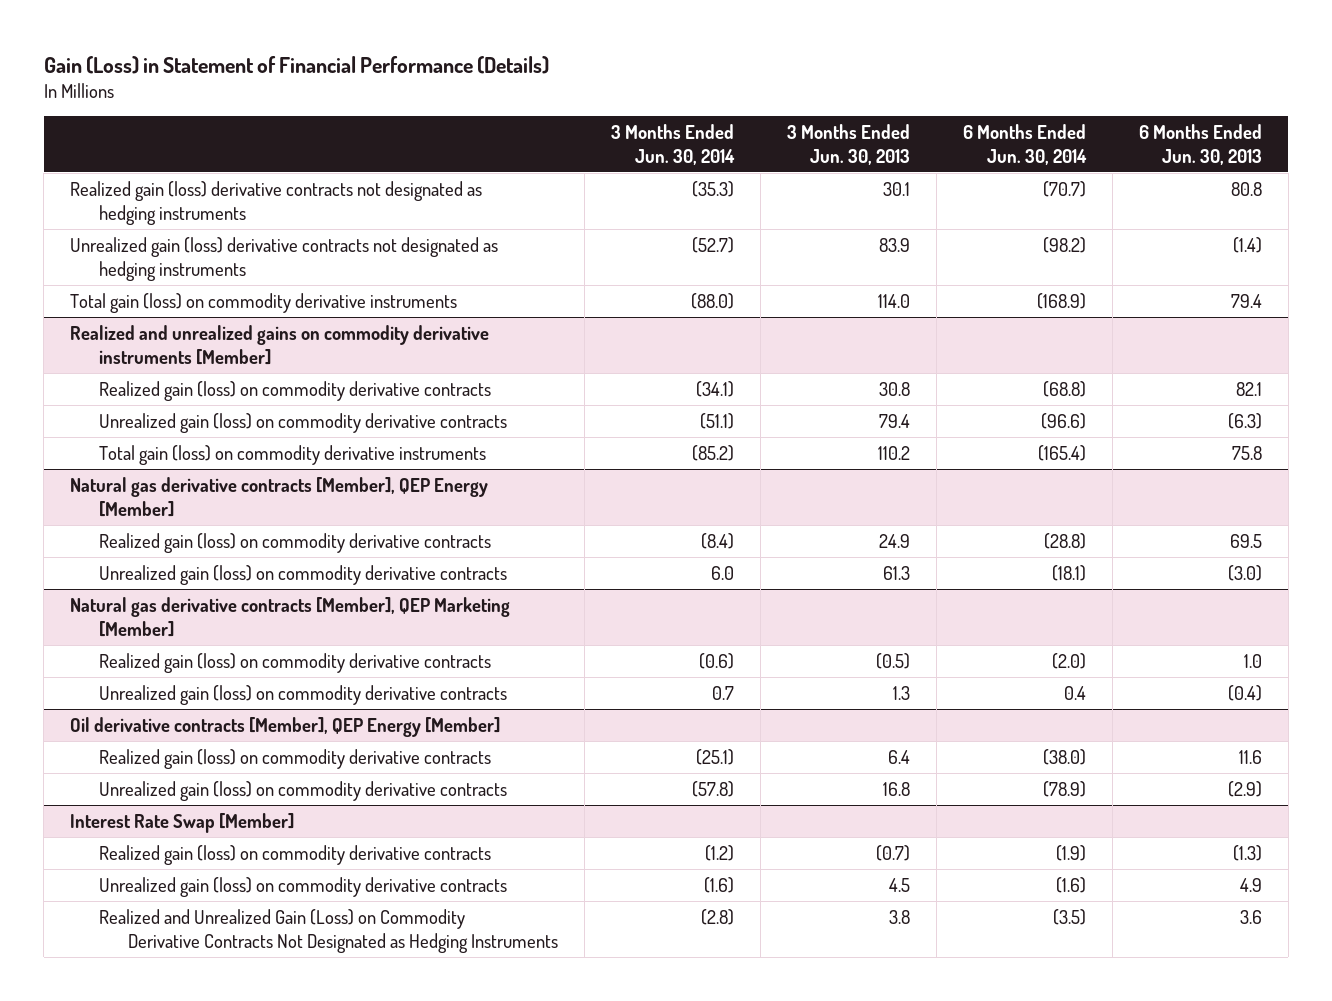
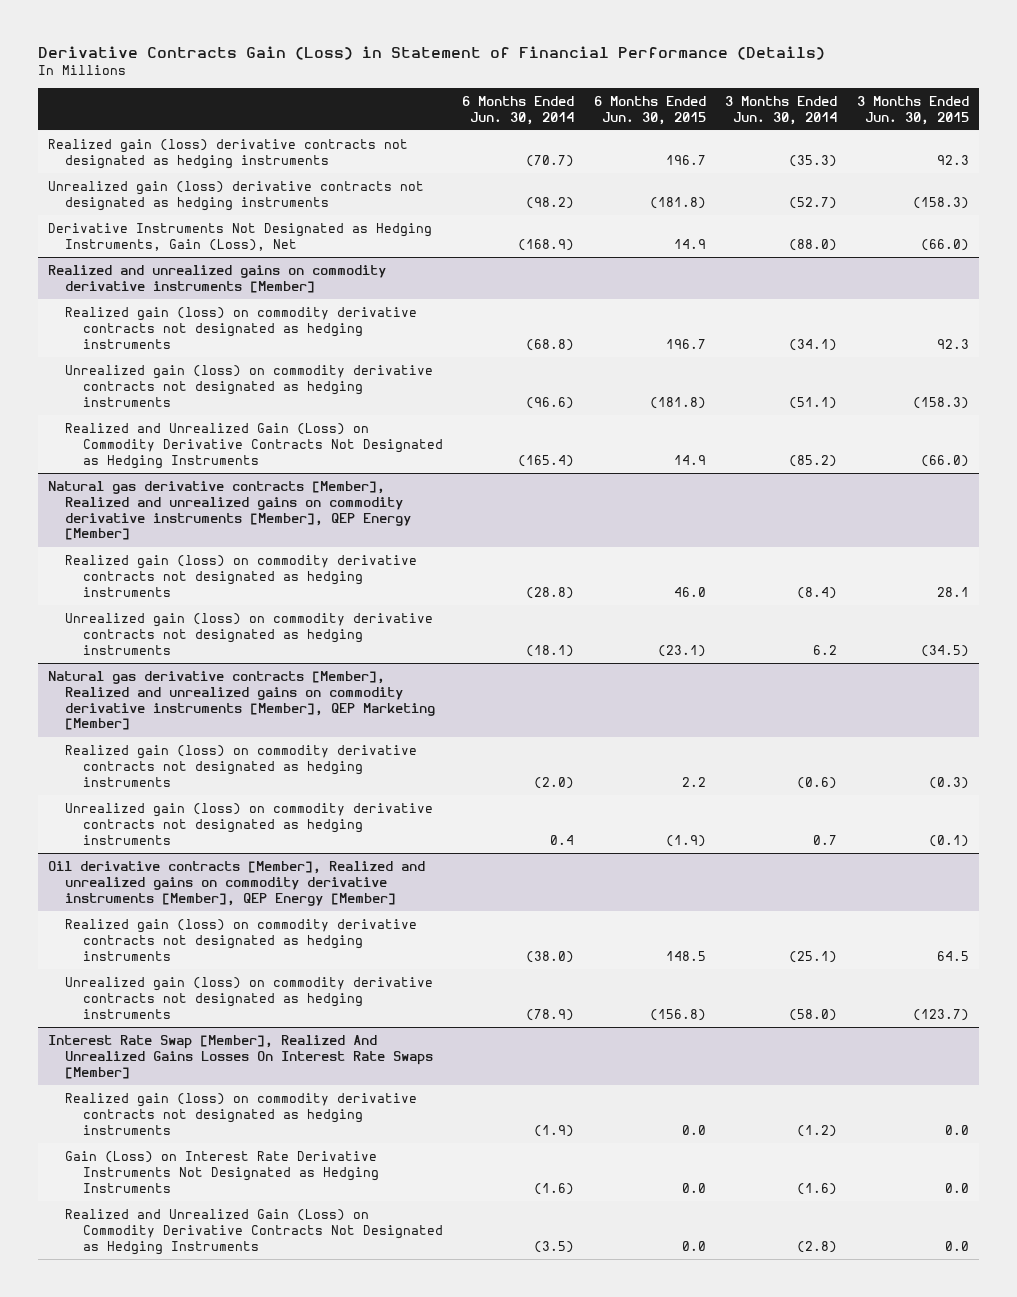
- Gain (Loss) in Statement of Financial Performance (Details)
+ Derivative Contracts Gain (Loss) in Statement of Financial Performance (Details)
- | 3 Months Ended Jun. 30, 2014 | 3 Months Ended Jun. 30, 2013 | 6 Months Ended Jun. 30, 2014 | 6 Months Ended Jun. 30, 2013
+ | 6 Months Ended Jun. 30, 2014 | 6 Months Ended Jun. 30, 2015 | 3 Months Ended Jun. 30, 2014 | 3 Months Ended Jun. 30, 2015
- Total gain (loss) on commodity derivative instruments | (88.0) | 114.0 | (168.9) | 79.4
+ Derivative Instruments Not Designated as Hedging Instruments, Gain (Loss), Net | (168.9) | 14.9 | (88.0) | (66.0)
@ Realized and unrealized gains on commodity derivative instruments [Member]
- Realized gain (loss) on commodity derivative contracts | (34.1) | 30.8 | (68.8) | 82.1
- Unrealized gain (loss) on commodity derivative contracts | (51.1) | 79.4 | (96.6) | (6.3)
- Total gain (loss) on commodity derivative instruments | (85.2) | 110.2 | (165.4) | 75.8
- Natural gas derivative contracts [Member], QEP Energy [Member]
- Realized gain (loss) on commodity derivative contracts | (8.4) | 24.9 | (28.8) | 69.5
- Unrealized gain (loss) on commodity derivative contracts | 6.0 | 61.3 | (18.1) | (3.0)
- Natural gas derivative contracts [Member], QEP Marketing [Member]
- Realized gain (loss) on commodity derivative contracts | (0.6) | (0.5) | (2.0) | 1.0
- Unrealized gain (loss) on commodity derivative contracts | 0.7 | 1.3 | 0.4 | (0.4)
- Oil derivative contracts [Member], QEP Energy [Member]
- Realized gain (loss) on commodity derivative contracts | (25.1) | 6.4 | (38.0) | 11.6
- Unrealized gain (loss) on commodity derivative contracts | (57.8) | 16.8 | (78.9) | (2.9)
- Interest Rate Swap [Member]
- Realized gain (loss) on commodity derivative contracts | (1.2) | (0.7) | (1.9) | (1.3)
- Unrealized gain (loss) on commodity derivative contracts | (1.6) | 4.5 | (1.6) | 4.9
@ Realized and unrealized gains on commodity derivative instruments [Member]
+ Realized gain (loss) on commodity derivative contracts not designated as hedging instruments | (68.8) | 196.7 | (34.1) | 92.3
+ Unrealized gain (loss) on commodity derivative contracts not designated as hedging instruments | (96.6) | (181.8) | (51.1) | (158.3)
+ Realized and Unrealized Gain (Loss) on Commodity Derivative Contracts Not Designated as Hedging Instruments | (165.4) | 14.9 | (85.2) | (66.0)
+ Natural gas derivative contracts [Member], Realized and unrealized gains on commodity derivative instruments [Member], QEP Energy [Member]
+ Realized gain (loss) on commodity derivative contracts not designated as hedging instruments | (28.8) | 46.0 | (8.4) | 28.1
+ Unrealized gain (loss) on commodity derivative contracts not designated as hedging instruments | (18.1) | (23.1) | 6.2 | (34.5)
+ Natural gas derivative contracts [Member], Realized and unrealized gains on commodity derivative instruments [Member], QEP Marketing [Member]
+ Realized gain (loss) on commodity derivative contracts not designated as hedging instruments | (2.0) | 2.2 | (0.6) | (0.3)
+ Unrealized gain (loss) on commodity derivative contracts not designated as hedging instruments | 0.4 | (1.9) | 0.7 | (0.1)
+ Oil derivative contracts [Member], Realized and unrealized gains on commodity derivative instruments [Member], QEP Energy [Member]
+ Realized gain (loss) on commodity derivative contracts not designated as hedging instruments | (38.0) | 148.5 | (25.1) | 64.5
+ Unrealized gain (loss) on commodity derivative contracts not designated as hedging instruments | (78.9) | (156.8) | (58.0) | (123.7)
+ Interest Rate Swap [Member], Realized And Unrealized Gains Losses On Interest Rate Swaps [Member]
+ Realized gain (loss) on commodity derivative contracts not designated as hedging instruments | (1.9) | 0.0 | (1.2) | 0.0
+ Gain (Loss) on Interest Rate Derivative Instruments Not Designated as Hedging Instruments | (1.6) | 0.0 | (1.6) | 0.0

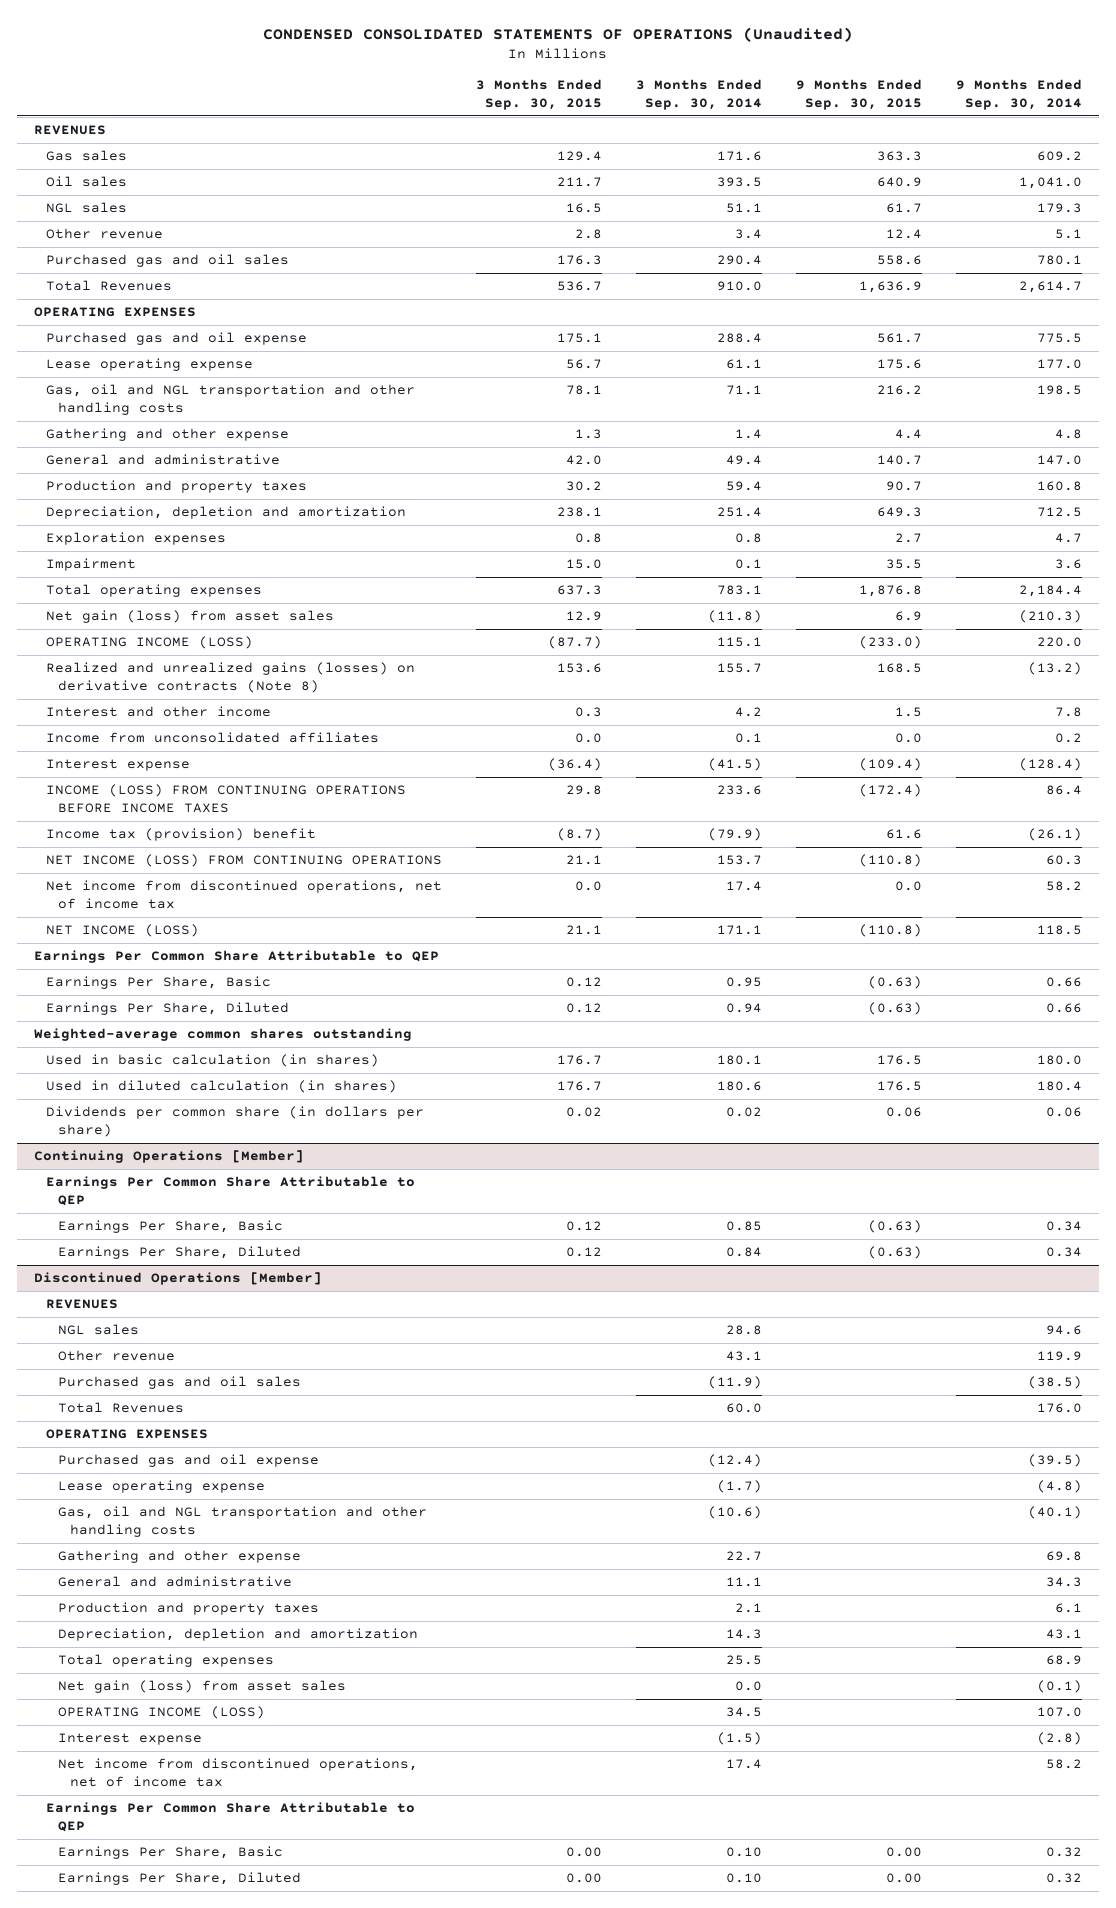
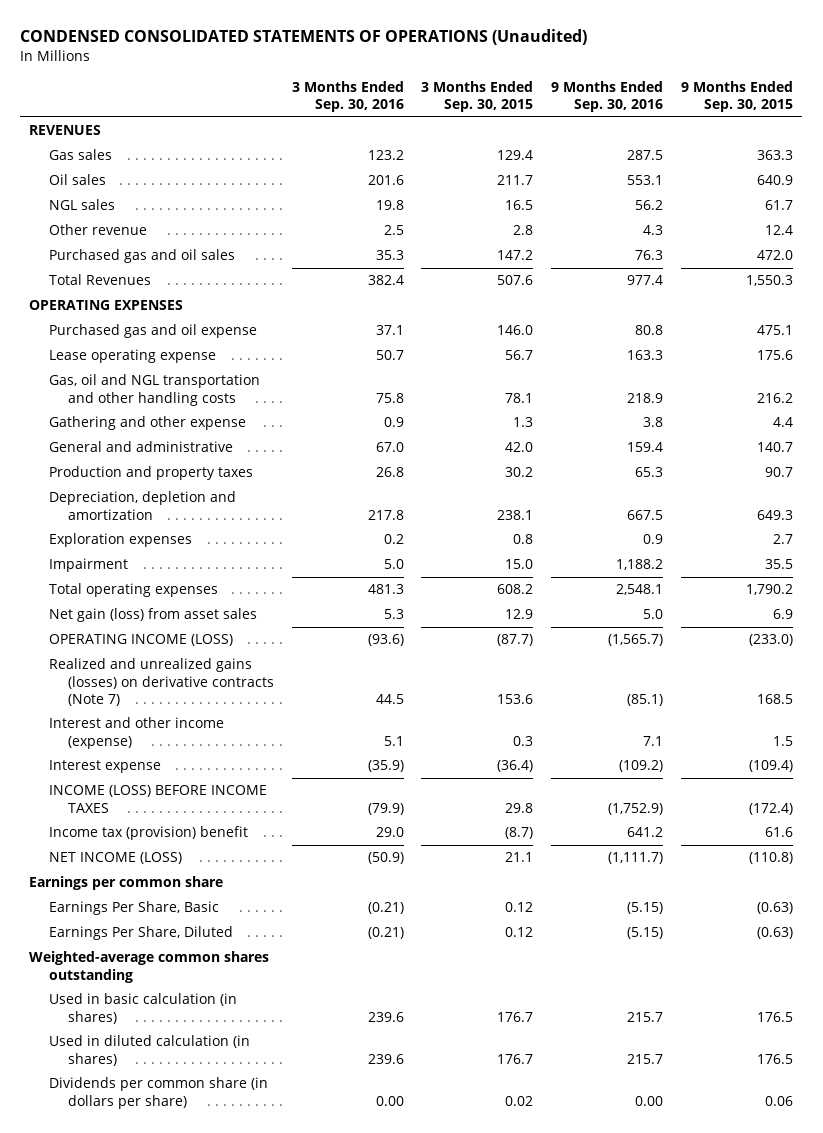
- | 3 Months Ended Sep. 30, 2015 | 3 Months Ended Sep. 30, 2014 | 9 Months Ended Sep. 30, 2015 | 9 Months Ended Sep. 30, 2014
+ | 3 Months Ended Sep. 30, 2016 | 3 Months Ended Sep. 30, 2015 | 9 Months Ended Sep. 30, 2016 | 9 Months Ended Sep. 30, 2015
- Purchased gas and oil sales | 176.3 | 290.4 | 558.6 | 780.1
- Total Revenues | 536.7 | 910.0 | 1,636.9 | 2,614.7
+ Purchased gas and oil sales | 35.3 | 147.2 | 76.3 | 472.0
+ Total Revenues | 382.4 | 507.6 | 977.4 | 1,550.3
- Purchased gas and oil expense | 175.1 | 288.4 | 561.7 | 775.5
+ Purchased gas and oil expense | 37.1 | 146.0 | 80.8 | 475.1
- Total operating expenses | 637.3 | 783.1 | 1,876.8 | 2,184.4
+ Total operating expenses | 481.3 | 608.2 | 2,548.1 | 1,790.2
- Realized and unrealized gains (losses) on derivative contracts (Note 8) | 153.6 | 155.7 | 168.5 | (13.2)
- Interest and other income | 0.3 | 4.2 | 1.5 | 7.8
- Income from unconsolidated affiliates | 0.0 | 0.1 | 0.0 | 0.2
+ Realized and unrealized gains (losses) on derivative contracts (Note 7) | 44.5 | 153.6 | (85.1) | 168.5
+ Interest and other income (expense) | 5.1 | 0.3 | 7.1 | 1.5
- INCOME (LOSS) FROM CONTINUING OPERATIONS BEFORE INCOME TAXES | 29.8 | 233.6 | (172.4) | 86.4
+ INCOME (LOSS) BEFORE INCOME TAXES | (79.9) | 29.8 | (1,752.9) | (172.4)
- NET INCOME (LOSS) FROM CONTINUING OPERATIONS | 21.1 | 153.7 | (110.8) | 60.3
- Net income from discontinued operations, net of income tax | 0.0 | 17.4 | 0.0 | 58.2
- Earnings Per Common Share Attributable to QEP
+ Earnings per common share
- Continuing Operations [Member]
- Earnings Per Common Share Attributable to QEP
- Earnings Per Share, Basic | 0.12 | 0.85 | (0.63) | 0.34
- Earnings Per Share, Diluted | 0.12 | 0.84 | (0.63) | 0.34
- Discontinued Operations [Member]
- REVENUES
- NGL sales | | 28.8 | | 94.6
- Other revenue | | 43.1 | | 119.9
- Purchased gas and oil sales | | (11.9) | | (38.5)
- Total Revenues | | 60.0 | | 176.0
- OPERATING EXPENSES
- Purchased gas and oil expense | | (12.4) | | (39.5)
- Lease operating expense | | (1.7) | | (4.8)
- Gas, oil and NGL transportation and other handling costs | | (10.6) | | (40.1)
- Gathering and other expense | | 22.7 | | 69.8
- General and administrative | | 11.1 | | 34.3
- Production and property taxes | | 2.1 | | 6.1
- Depreciation, depletion and amortization | | 14.3 | | 43.1
- Total operating expenses | | 25.5 | | 68.9
- Net gain (loss) from asset sales | | 0.0 | | (0.1)
- OPERATING INCOME (LOSS) | | 34.5 | | 107.0
- Interest expense | | (1.5) | | (2.8)
- Net income from discontinued operations, net of income tax | | 17.4 | | 58.2
- Earnings Per Common Share Attributable to QEP
- Earnings Per Share, Basic | 0.00 | 0.10 | 0.00 | 0.32
- Earnings Per Share, Diluted | 0.00 | 0.10 | 0.00 | 0.32

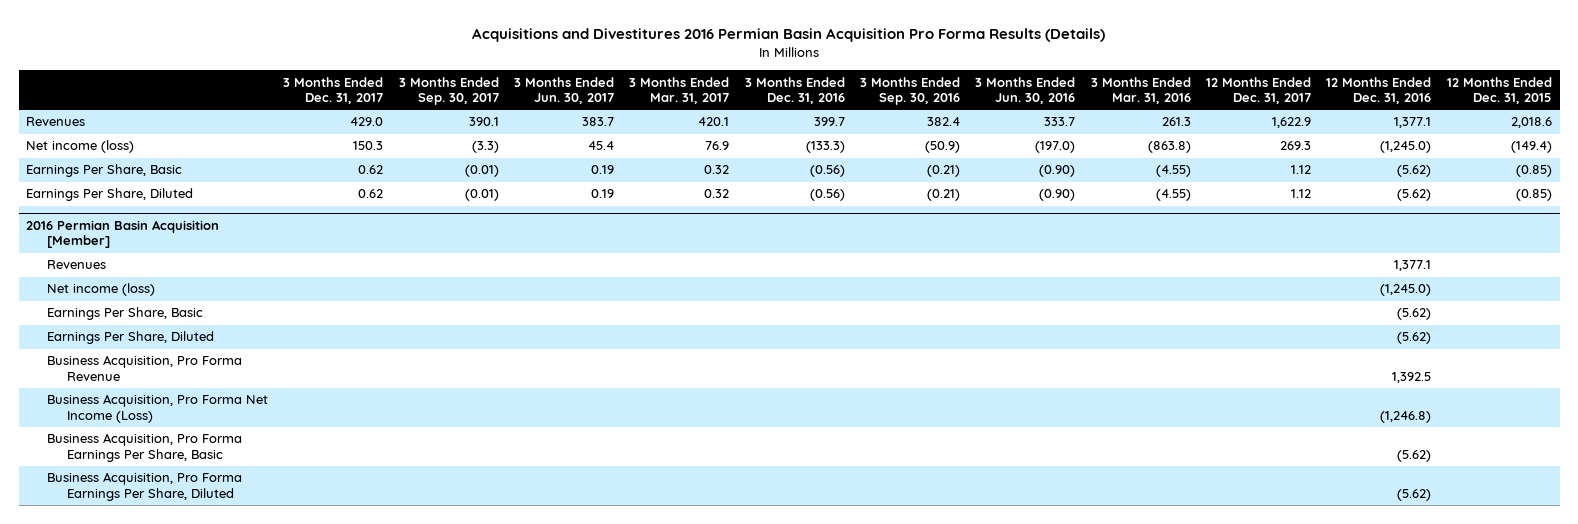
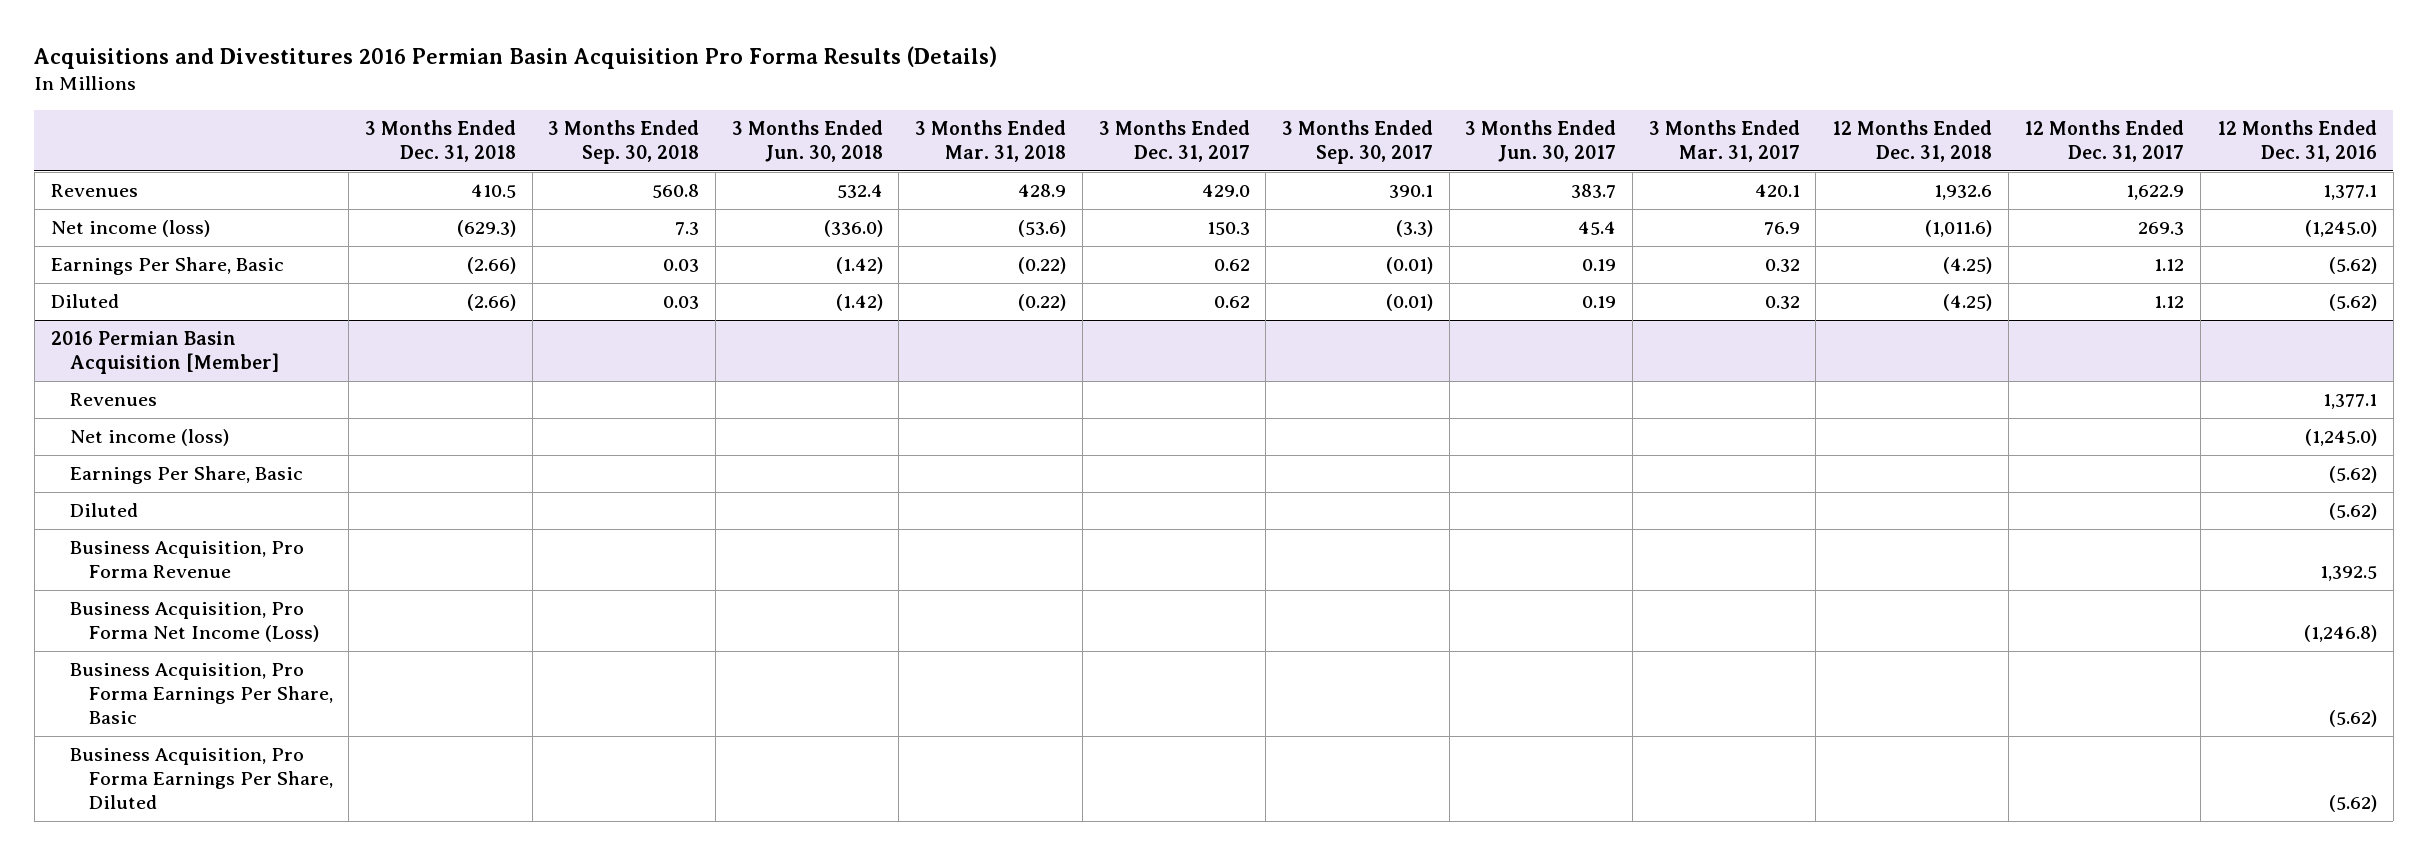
- | 3 Months Ended Dec. 31, 2017 | 3 Months Ended Sep. 30, 2017 | 3 Months Ended Jun. 30, 2017 | 3 Months Ended Mar. 31, 2017 | 3 Months Ended Dec. 31, 2016 | 3 Months Ended Sep. 30, 2016 | 3 Months Ended Jun. 30, 2016 | 3 Months Ended Mar. 31, 2016 | 12 Months Ended Dec. 31, 2017 | 12 Months Ended Dec. 31, 2016 | 12 Months Ended Dec. 31, 2015
+ | 3 Months Ended Dec. 31, 2018 | 3 Months Ended Sep. 30, 2018 | 3 Months Ended Jun. 30, 2018 | 3 Months Ended Mar. 31, 2018 | 3 Months Ended Dec. 31, 2017 | 3 Months Ended Sep. 30, 2017 | 3 Months Ended Jun. 30, 2017 | 3 Months Ended Mar. 31, 2017 | 12 Months Ended Dec. 31, 2018 | 12 Months Ended Dec. 31, 2017 | 12 Months Ended Dec. 31, 2016
- Earnings Per Share, Diluted | 0.62 | (0.01) | 0.19 | 0.32 | (0.56) | (0.21) | (0.90) | (4.55) | 1.12 | (5.62) | (0.85)
+ Diluted | (2.66) | 0.03 | (1.42) | (0.22) | 0.62 | (0.01) | 0.19 | 0.32 | (4.25) | 1.12 | (5.62)
@ 2016 Permian Basin Acquisition [Member]
- Earnings Per Share, Diluted | | | | | | | | | | (5.62) |
+ Diluted | | | | | | | | | | | (5.62)

